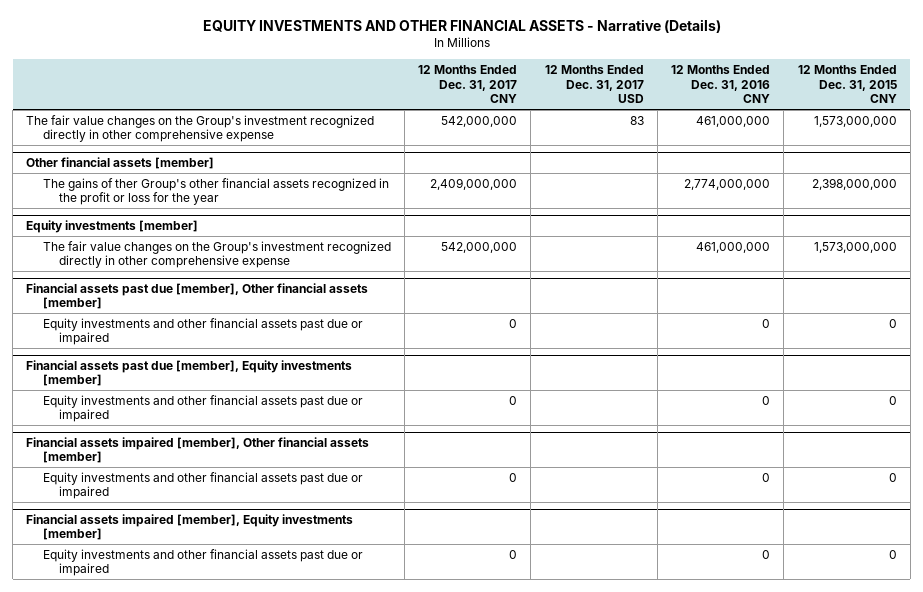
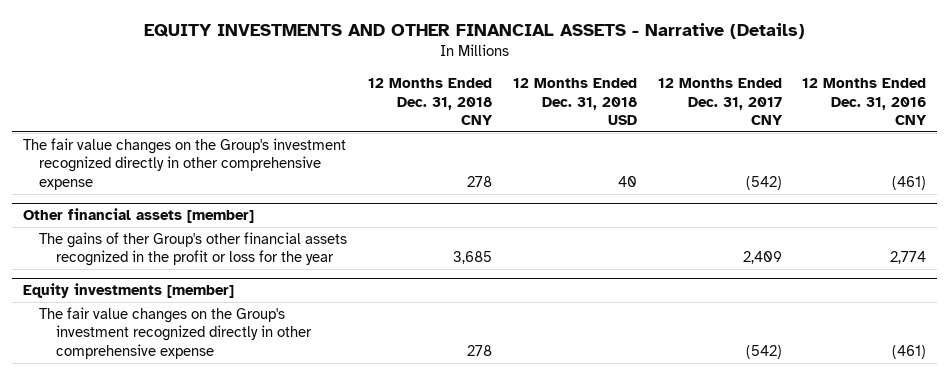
- | 12 Months Ended Dec. 31, 2017 CNY | 12 Months Ended Dec. 31, 2017 USD | 12 Months Ended Dec. 31, 2016 CNY | 12 Months Ended Dec. 31, 2015 CNY
+ | 12 Months Ended Dec. 31, 2018 CNY | 12 Months Ended Dec. 31, 2018 USD | 12 Months Ended Dec. 31, 2017 CNY | 12 Months Ended Dec. 31, 2016 CNY
- The fair value changes on the Group's investment recognized directly in other comprehensive expense | 542,000,000 | 83 | 461,000,000 | 1,573,000,000
+ The fair value changes on the Group's investment recognized directly in other comprehensive expense | 278 | 40 | (542) | (461)
@ Other financial assets [member]
- The gains of ther Group's other financial assets recognized in the profit or loss for the year | 2,409,000,000 | | 2,774,000,000 | 2,398,000,000
+ The gains of ther Group's other financial assets recognized in the profit or loss for the year | 3,685 | | 2,409 | 2,774
@ Equity investments [member]
- The fair value changes on the Group's investment recognized directly in other comprehensive expense | 542,000,000 | | 461,000,000 | 1,573,000,000
- Financial assets past due [member], Other financial assets [member]
- Equity investments and other financial assets past due or impaired | 0 | | 0 | 0
- Financial assets past due [member], Equity investments [member]
- Equity investments and other financial assets past due or impaired | 0 | | 0 | 0
- Financial assets impaired [member], Other financial assets [member]
- Equity investments and other financial assets past due or impaired | 0 | | 0 | 0
- Financial assets impaired [member], Equity investments [member]
- Equity investments and other financial assets past due or impaired | 0 | | 0 | 0
@ Equity investments [member]
+ The fair value changes on the Group's investment recognized directly in other comprehensive expense | 278 | | (542) | (461)

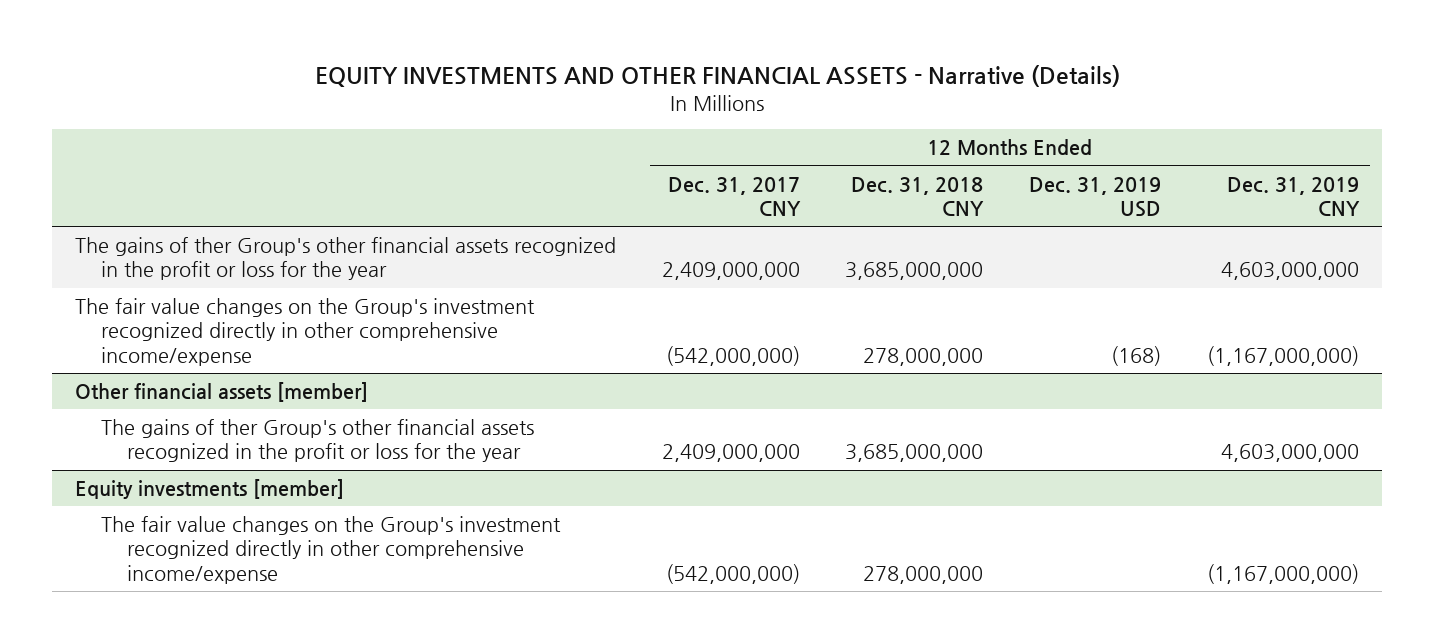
- | 12 Months Ended Dec. 31, 2018 CNY | 12 Months Ended Dec. 31, 2018 USD | 12 Months Ended Dec. 31, 2017 CNY | 12 Months Ended Dec. 31, 2016 CNY
+ | 12 Months Ended Dec. 31, 2017 CNY | 12 Months Ended Dec. 31, 2018 CNY | 12 Months Ended Dec. 31, 2019 USD | 12 Months Ended Dec. 31, 2019 CNY
- The fair value changes on the Group's investment recognized directly in other comprehensive expense | 278 | 40 | (542) | (461)
+ The gains of ther Group's other financial assets recognized in the profit or loss for the year | 2,409,000,000 | 3,685,000,000 | | 4,603,000,000
+ The fair value changes on the Group's investment recognized directly in other comprehensive income/expense | (542,000,000) | 278,000,000 | (168) | (1,167,000,000)
@ Other financial assets [member]
- The gains of ther Group's other financial assets recognized in the profit or loss for the year | 3,685 | | 2,409 | 2,774
+ The gains of ther Group's other financial assets recognized in the profit or loss for the year | 2,409,000,000 | 3,685,000,000 | | 4,603,000,000
@ Equity investments [member]
- The fair value changes on the Group's investment recognized directly in other comprehensive expense | 278 | | (542) | (461)
+ The fair value changes on the Group's investment recognized directly in other comprehensive income/expense | (542,000,000) | 278,000,000 | | (1,167,000,000)

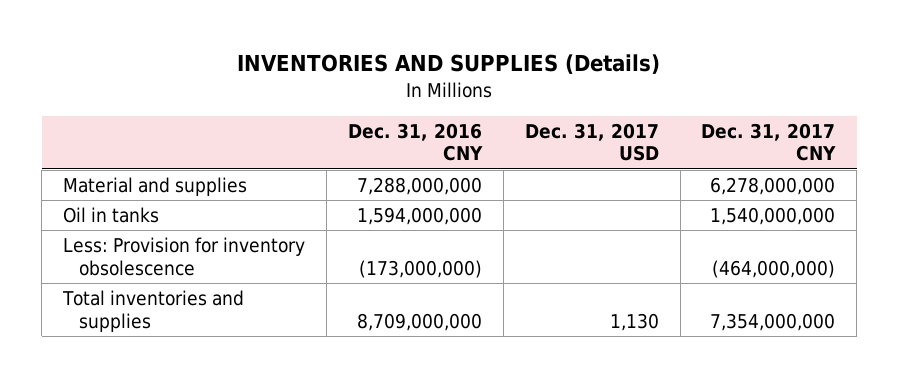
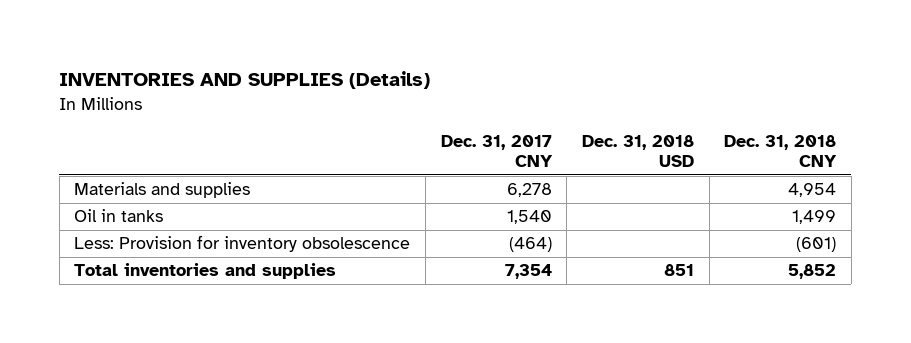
- | Dec. 31, 2016 CNY | Dec. 31, 2017 USD | Dec. 31, 2017 CNY
+ | Dec. 31, 2017 CNY | Dec. 31, 2018 USD | Dec. 31, 2018 CNY
- Material and supplies | 7,288,000,000 | | 6,278,000,000
- Oil in tanks | 1,594,000,000 | | 1,540,000,000
- Less: Provision for inventory obsolescence | (173,000,000) | | (464,000,000)
- Total inventories and supplies | 8,709,000,000 | 1,130 | 7,354,000,000
+ Materials and supplies | 6,278 | | 4,954
+ Oil in tanks | 1,540 | | 1,499
+ Less: Provision for inventory obsolescence | (464) | | (601)
+ Total inventories and supplies | 7,354 | 851 | 5,852

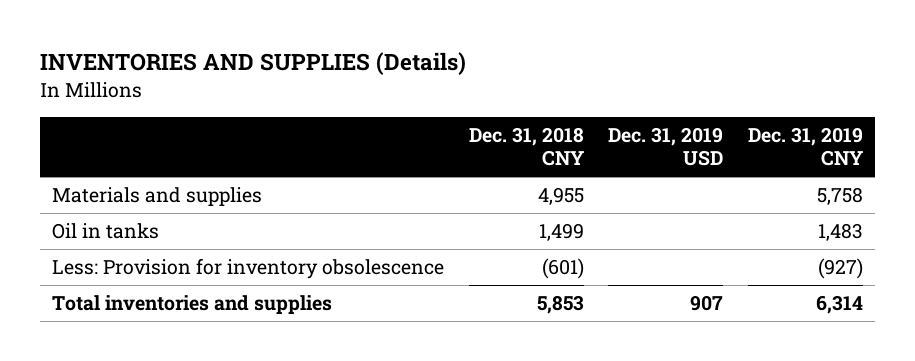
- | Dec. 31, 2017 CNY | Dec. 31, 2018 USD | Dec. 31, 2018 CNY
+ | Dec. 31, 2018 CNY | Dec. 31, 2019 USD | Dec. 31, 2019 CNY
- Materials and supplies | 6,278 | | 4,954
+ Materials and supplies | 4,955 | | 5,758
- Total inventories and supplies | 7,354 | 851 | 5,852
+ Total inventories and supplies | 5,853 | 907 | 6,314

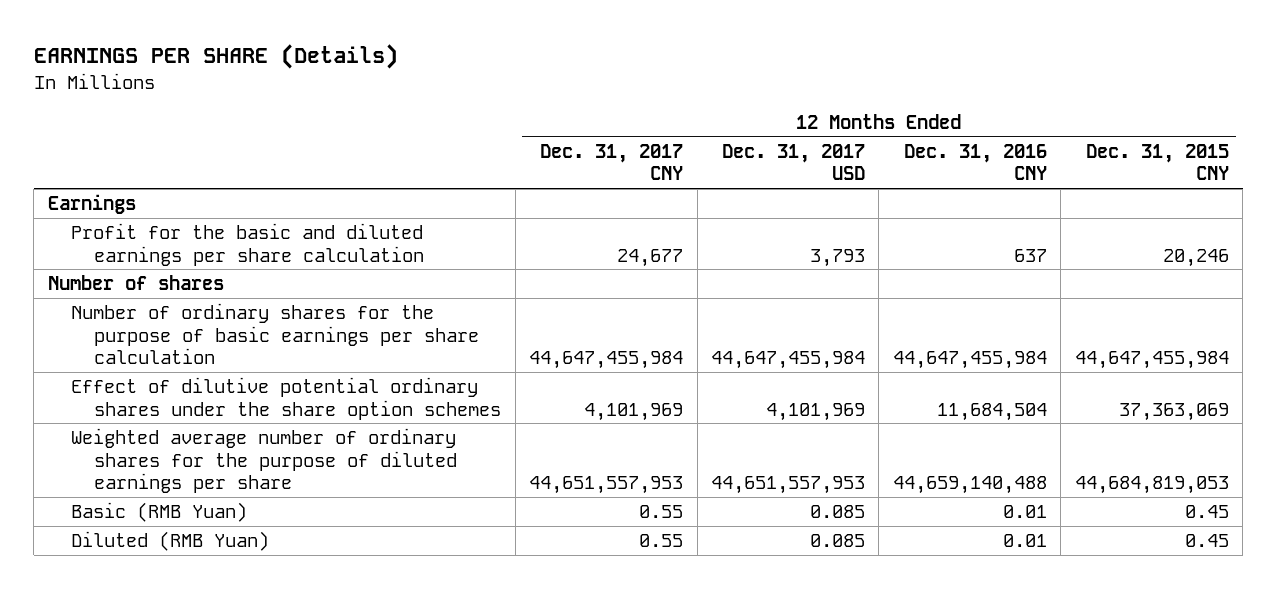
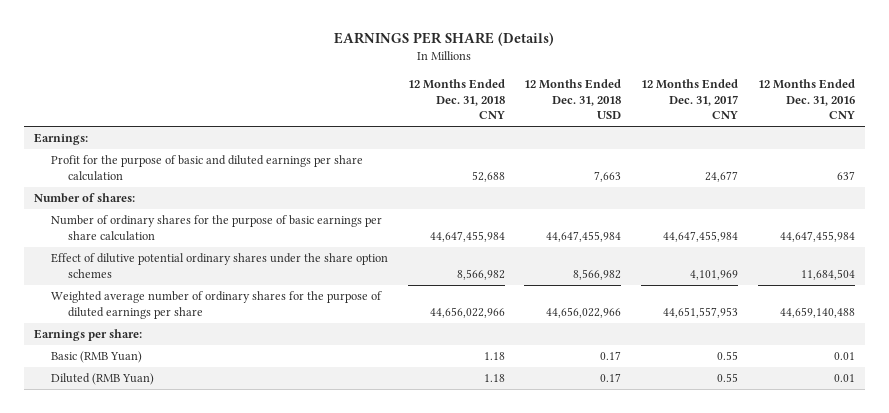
- | 12 Months Ended Dec. 31, 2017 CNY | 12 Months Ended Dec. 31, 2017 USD | 12 Months Ended Dec. 31, 2016 CNY | 12 Months Ended Dec. 31, 2015 CNY
+ | 12 Months Ended Dec. 31, 2018 CNY | 12 Months Ended Dec. 31, 2018 USD | 12 Months Ended Dec. 31, 2017 CNY | 12 Months Ended Dec. 31, 2016 CNY
- Earnings
- Profit for the basic and diluted earnings per share calculation | 24,677 | 3,793 | 637 | 20,246
- Number of shares
+ Earnings:
+ Profit for the purpose of basic and diluted earnings per share calculation | 52,688 | 7,663 | 24,677 | 637
+ Number of shares:
+ Earnings per share:

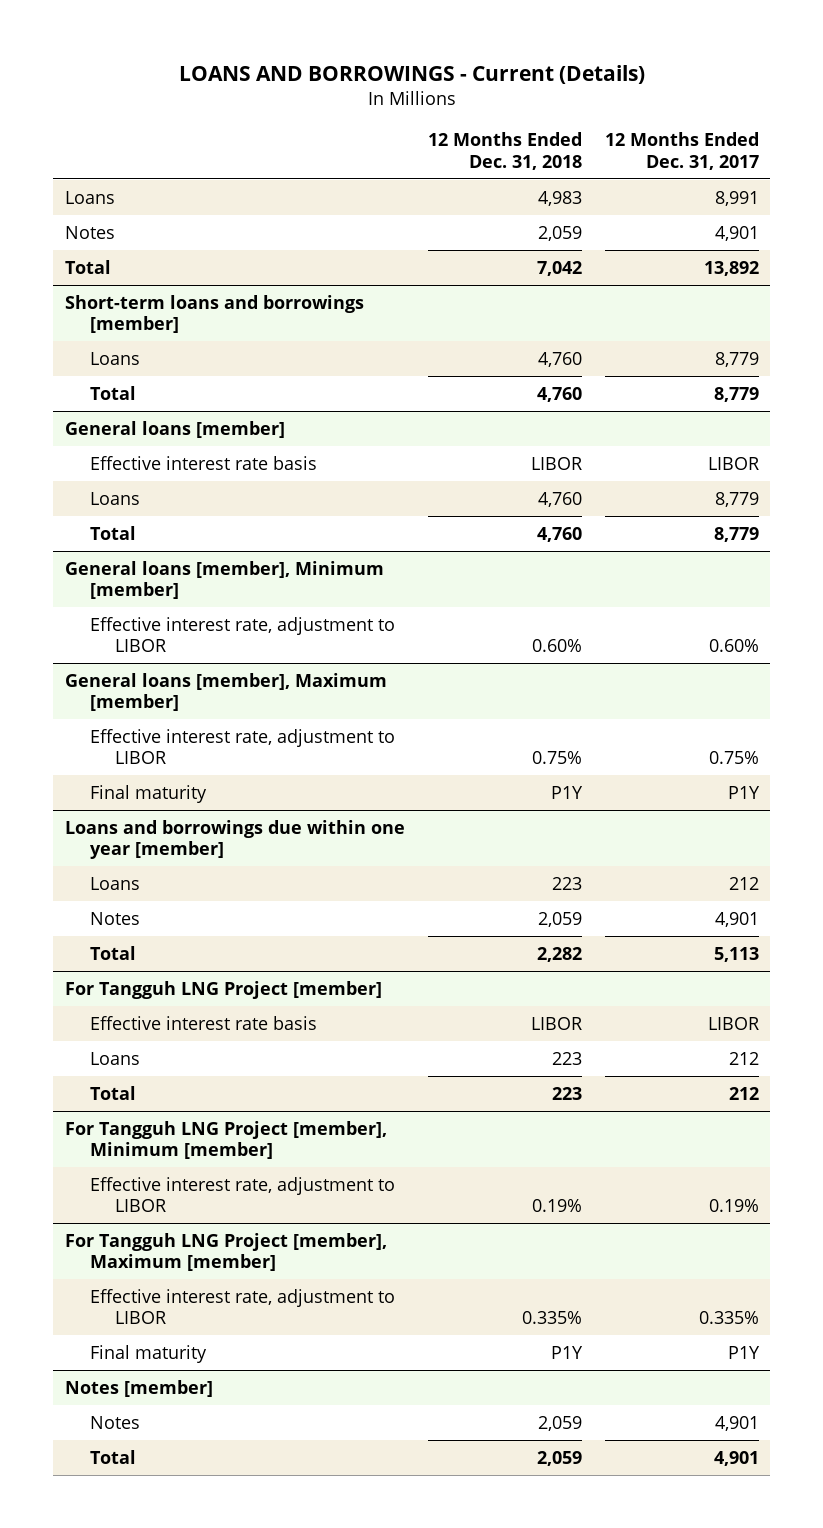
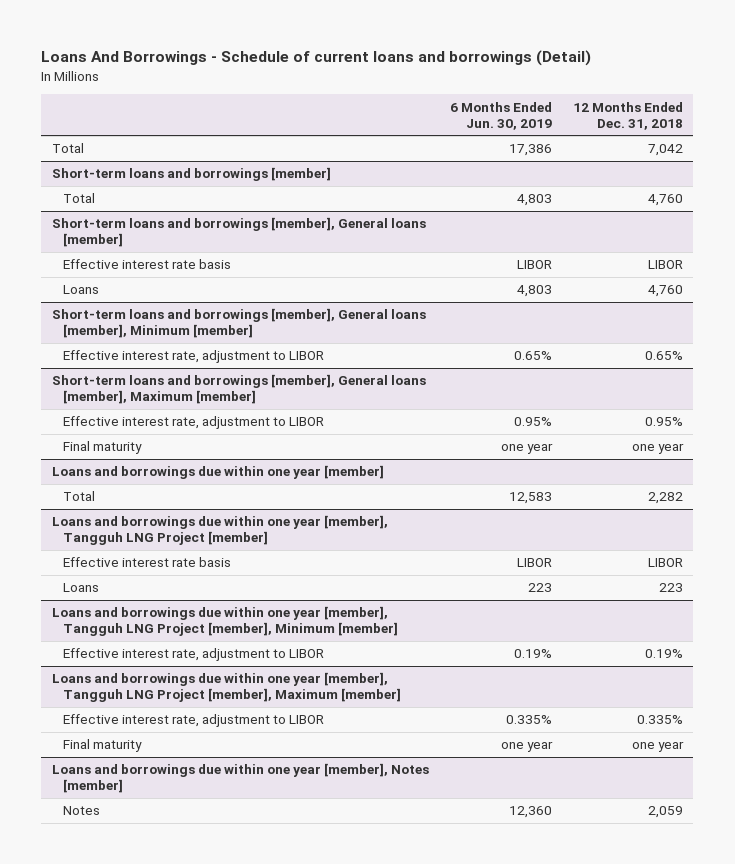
- LOANS AND BORROWINGS - Current (Details)
+ Loans And Borrowings - Schedule of current loans and borrowings (Detail)
- | 12 Months Ended Dec. 31, 2018 | 12 Months Ended Dec. 31, 2017
+ | 6 Months Ended Jun. 30, 2019 | 12 Months Ended Dec. 31, 2018
- Loans | 4,983 | 8,991
- Notes | 2,059 | 4,901
@ Short-term loans and borrowings [member]
- Loans | 4,760 | 8,779
- General loans [member]
+ Short-term loans and borrowings [member], General loans [member]
- Total | 4,760 | 8,779
- General loans [member], Minimum [member]
- Effective interest rate, adjustment to LIBOR | 0.60% | 0.60%
- General loans [member], Maximum [member]
- Effective interest rate, adjustment to LIBOR | 0.75% | 0.75%
- Final maturity | P1Y | P1Y
+ Short-term loans and borrowings [member], General loans [member], Minimum [member]
+ Effective interest rate, adjustment to LIBOR | 0.65% | 0.65%
+ Short-term loans and borrowings [member], General loans [member], Maximum [member]
+ Effective interest rate, adjustment to LIBOR | 0.95% | 0.95%
+ Final maturity | one year | one year
@ Loans and borrowings due within one year [member]
- Loans | 223 | 212
- Notes | 2,059 | 4,901
- For Tangguh LNG Project [member]
+ Loans and borrowings due within one year [member], Tangguh LNG Project [member]
- Total | 223 | 212
- For Tangguh LNG Project [member], Minimum [member]
+ Loans and borrowings due within one year [member], Tangguh LNG Project [member], Minimum [member]
- For Tangguh LNG Project [member], Maximum [member]
+ Loans and borrowings due within one year [member], Tangguh LNG Project [member], Maximum [member]
- Final maturity | P1Y | P1Y
- Notes [member]
+ Final maturity | one year | one year
+ Loans and borrowings due within one year [member], Notes [member]
- Total | 2,059 | 4,901

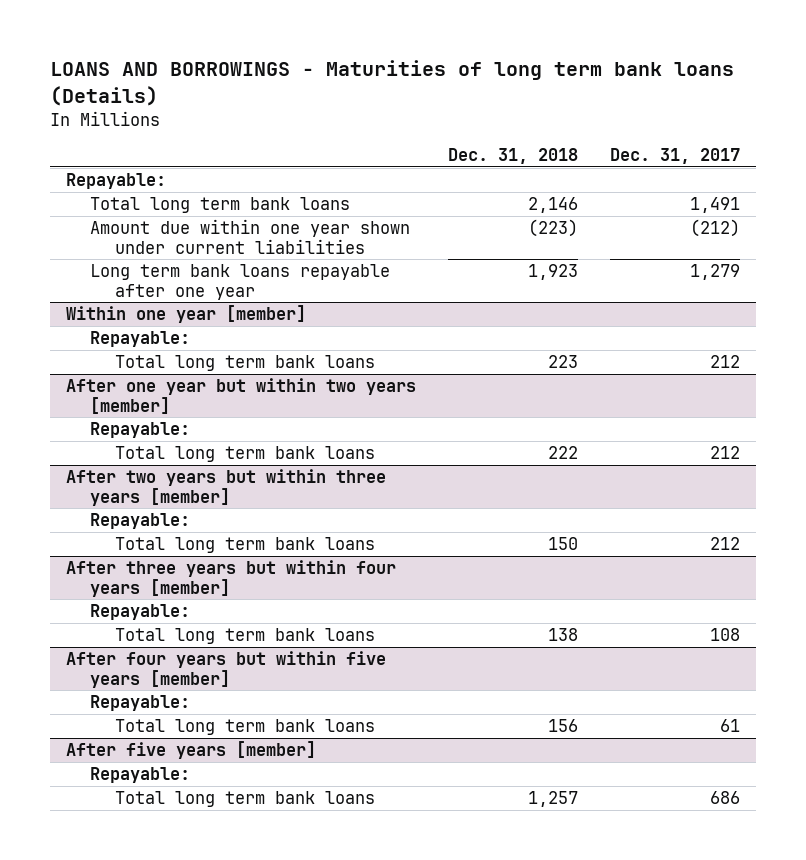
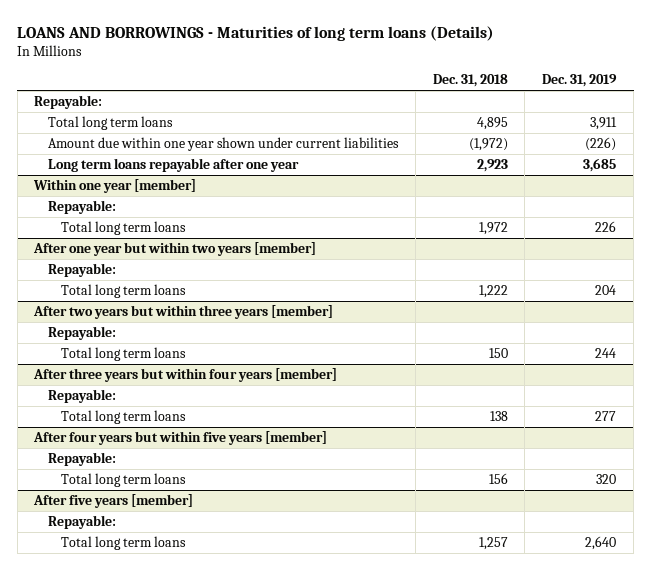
- LOANS AND BORROWINGS - Maturities of long term bank loans (Details)
+ LOANS AND BORROWINGS - Maturities of long term loans (Details)
- | Dec. 31, 2018 | Dec. 31, 2017
+ | Dec. 31, 2018 | Dec. 31, 2019
- Total long term bank loans | 2,146 | 1,491
- Amount due within one year shown under current liabilities | (223) | (212)
- Long term bank loans repayable after one year | 1,923 | 1,279
+ Total long term loans | 4,895 | 3,911
+ Amount due within one year shown under current liabilities | (1,972) | (226)
+ Long term loans repayable after one year | 2,923 | 3,685
@ Within one year [member]
- Total long term bank loans | 223 | 212
+ Total long term loans | 1,972 | 226
@ After one year but within two years [member]
- Total long term bank loans | 222 | 212
+ Total long term loans | 1,222 | 204
@ After two years but within three years [member]
- Total long term bank loans | 150 | 212
+ Total long term loans | 150 | 244
@ After three years but within four years [member]
- Total long term bank loans | 138 | 108
+ Total long term loans | 138 | 277
@ After four years but within five years [member]
- Total long term bank loans | 156 | 61
+ Total long term loans | 156 | 320
@ After five years [member]
- Total long term bank loans | 1,257 | 686
+ Total long term loans | 1,257 | 2,640

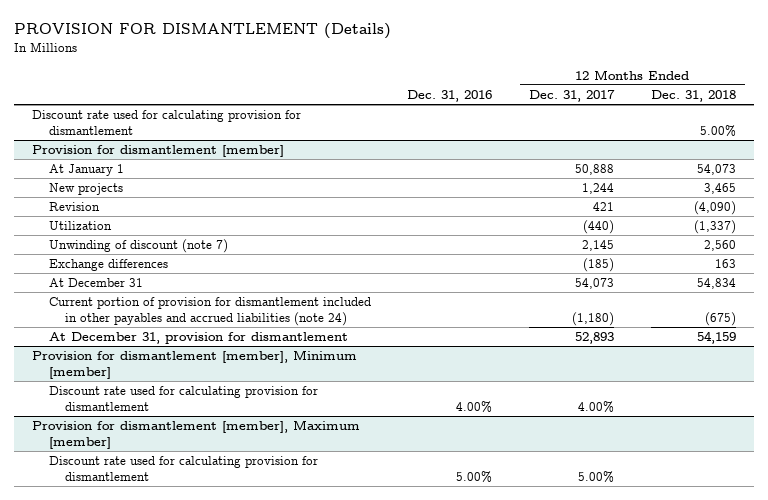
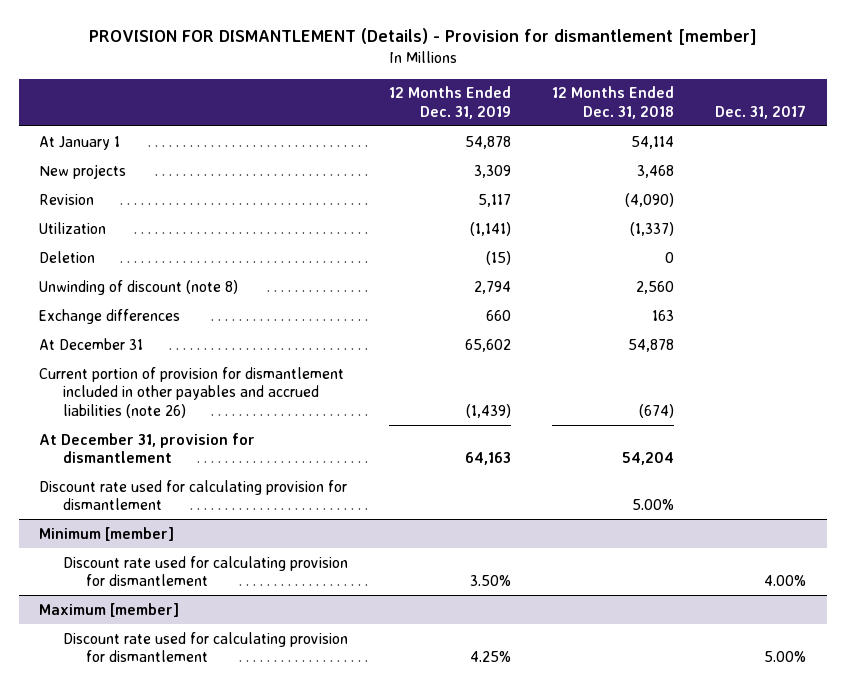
- PROVISION FOR DISMANTLEMENT (Details)
+ PROVISION FOR DISMANTLEMENT (Details) - Provision for dismantlement [member]
- | Dec. 31, 2016 | 12 Months Ended Dec. 31, 2017 | 12 Months Ended Dec. 31, 2018
+ | 12 Months Ended Dec. 31, 2019 | 12 Months Ended Dec. 31, 2018 | Dec. 31, 2017
- Provision for dismantlement [member]
- At January 1 | | 50,888 | 54,073
- New projects | | 1,244 | 3,465
+ At January 1 | 54,878 | 54,114 |
+ New projects | 3,309 | 3,468 |
- Unwinding of discount (note 7) | | 2,145 | 2,560
+ Deletion | (15) | 0 |
+ Unwinding of discount (note 8) | 2,794 | 2,560 |
- At December 31 | | 54,073 | 54,834
- Current portion of provision for dismantlement included in other payables and accrued liabilities (note 24) | | (1,180) | (675)
- At December 31, provision for dismantlement | | 52,893 | 54,159
- Provision for dismantlement [member], Minimum [member]
+ At December 31 | 65,602 | 54,878 |
+ Current portion of provision for dismantlement included in other payables and accrued liabilities (note 26) | (1,439) | (674) |
+ At December 31, provision for dismantlement | 64,163 | 54,204 |
moved down: Discount rate used for calculating provision for dismantlement | | 5.00% |
+ Minimum [member]
- Provision for dismantlement [member], Maximum [member]
+ Maximum [member]

